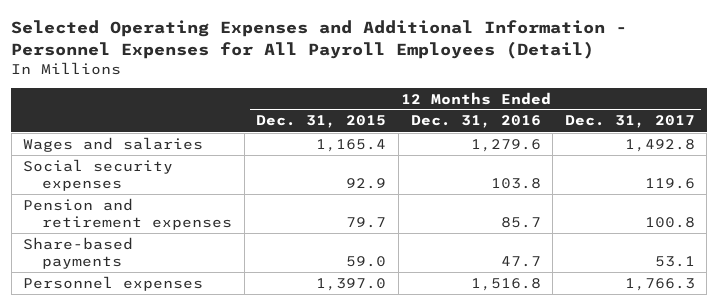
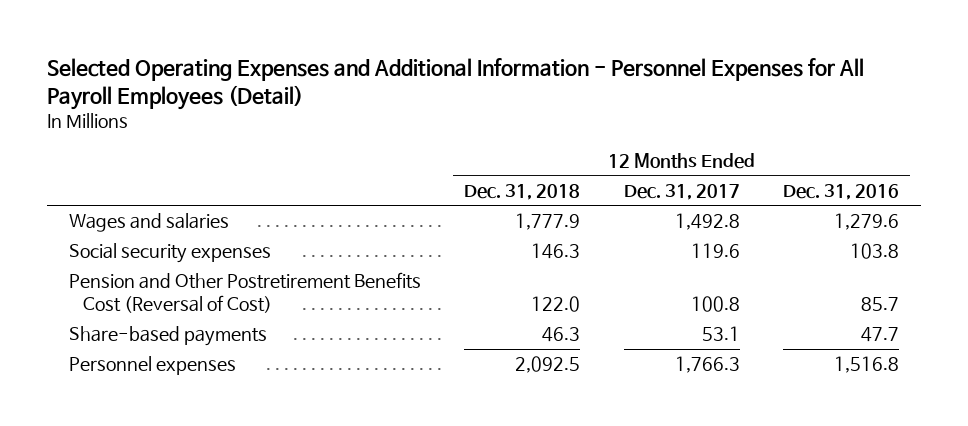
- | 12 Months Ended Dec. 31, 2015 | 12 Months Ended Dec. 31, 2016 | 12 Months Ended Dec. 31, 2017
+ | 12 Months Ended Dec. 31, 2018 | 12 Months Ended Dec. 31, 2017 | 12 Months Ended Dec. 31, 2016
- Pension and retirement expenses | 79.7 | 85.7 | 100.8
+ Pension and Other Postretirement Benefits Cost (Reversal of Cost) | 122.0 | 100.8 | 85.7

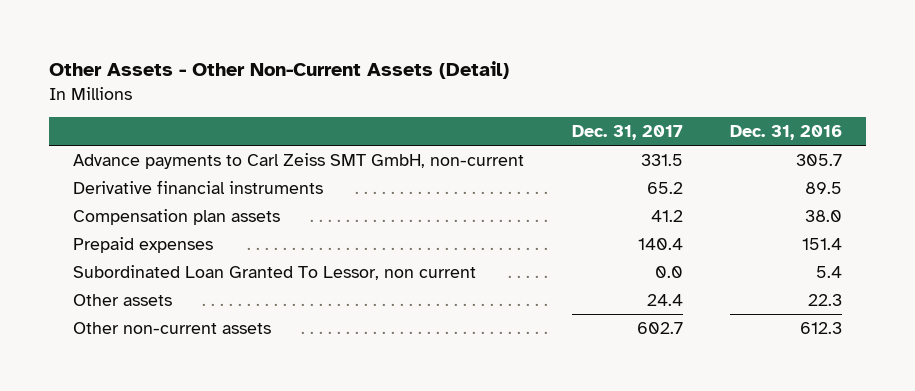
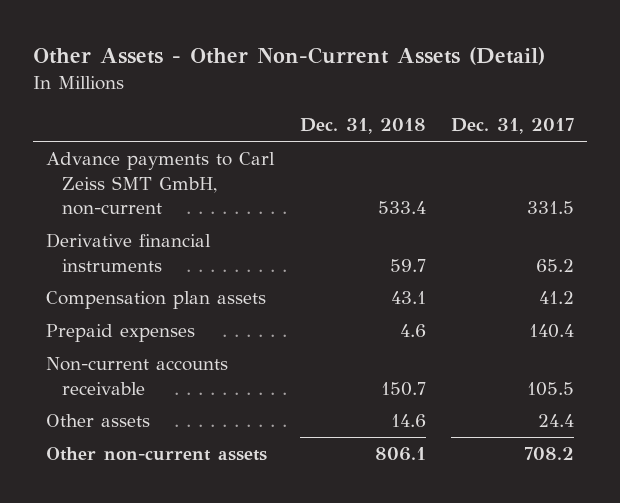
- | Dec. 31, 2017 | Dec. 31, 2016
+ | Dec. 31, 2018 | Dec. 31, 2017
- Subordinated Loan Granted To Lessor, non current | 0.0 | 5.4
+ Non-current accounts receivable | 150.7 | 105.5
- Other non-current assets | 602.7 | 612.3
+ Other non-current assets | 806.1 | 708.2

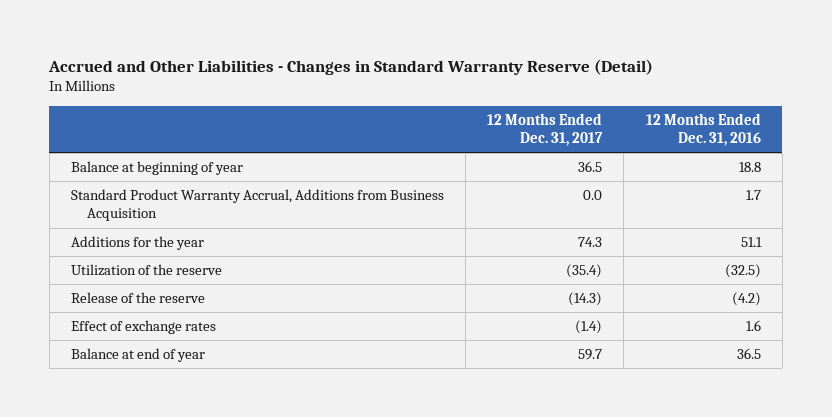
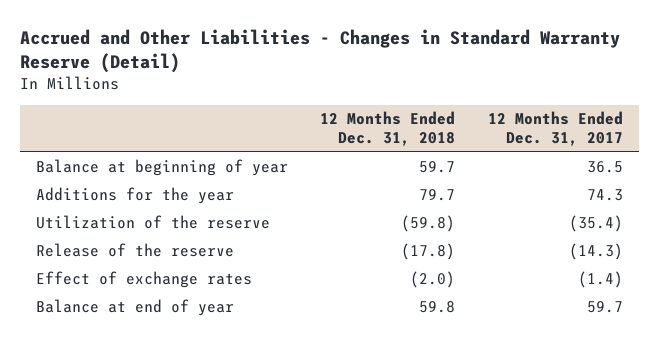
- | 12 Months Ended Dec. 31, 2017 | 12 Months Ended Dec. 31, 2016
+ | 12 Months Ended Dec. 31, 2018 | 12 Months Ended Dec. 31, 2017
- Standard Product Warranty Accrual, Additions from Business Acquisition | 0.0 | 1.7

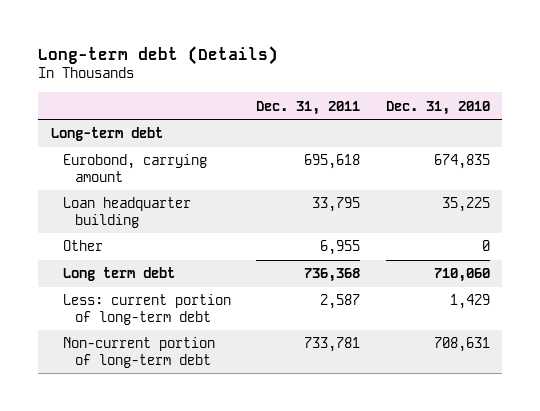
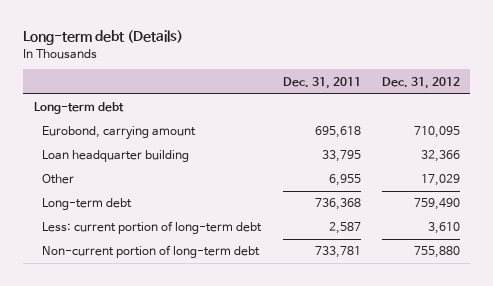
- | Dec. 31, 2011 | Dec. 31, 2010
+ | Dec. 31, 2011 | Dec. 31, 2012
- Long term debt | 736,368 | 710,060
+ Long-term debt | 736,368 | 759,490

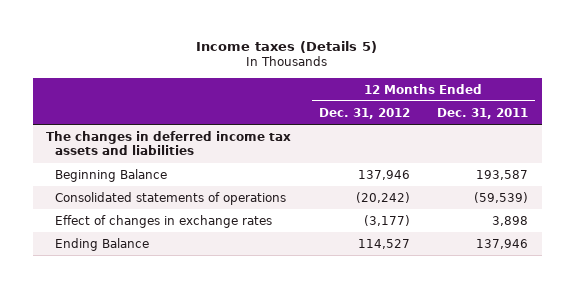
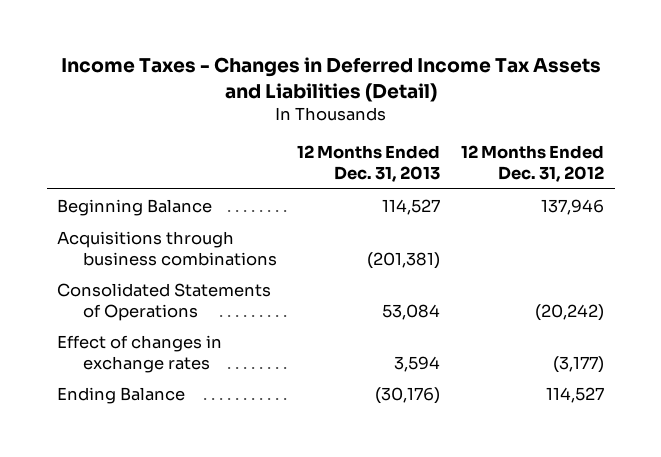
- Income taxes (Details 5)
+ Income Taxes - Changes in Deferred Income Tax Assets and Liabilities (Detail)
- | 12 Months Ended Dec. 31, 2012 | 12 Months Ended Dec. 31, 2011
+ | 12 Months Ended Dec. 31, 2013 | 12 Months Ended Dec. 31, 2012
- The changes in deferred income tax assets and liabilities
- Consolidated statements of operations | (20,242) | (59,539)
+ Acquisitions through business combinations | (201,381) |
+ Consolidated Statements of Operations | 53,084 | (20,242)

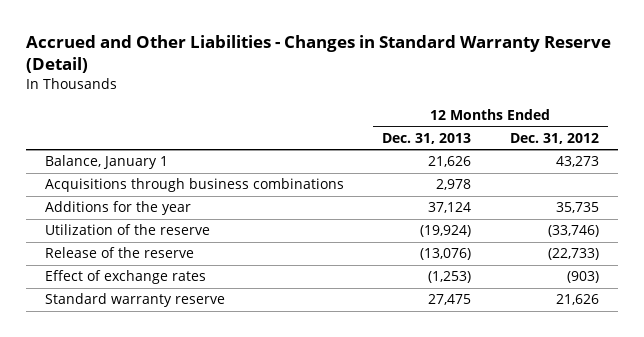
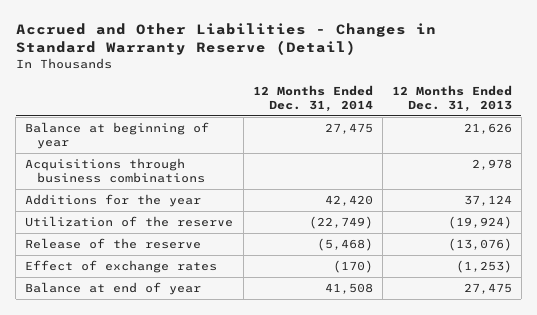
- | 12 Months Ended Dec. 31, 2013 | 12 Months Ended Dec. 31, 2012
+ | 12 Months Ended Dec. 31, 2014 | 12 Months Ended Dec. 31, 2013
- Balance, January 1 | 21,626 | 43,273
+ Balance at beginning of year | 27,475 | 21,626
- Standard warranty reserve | 27,475 | 21,626
+ Balance at end of year | 41,508 | 27,475

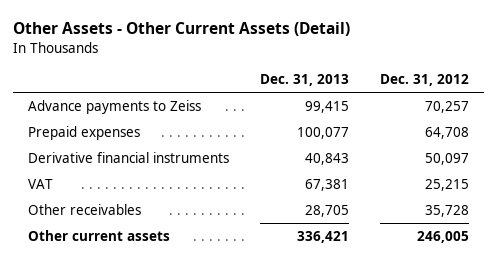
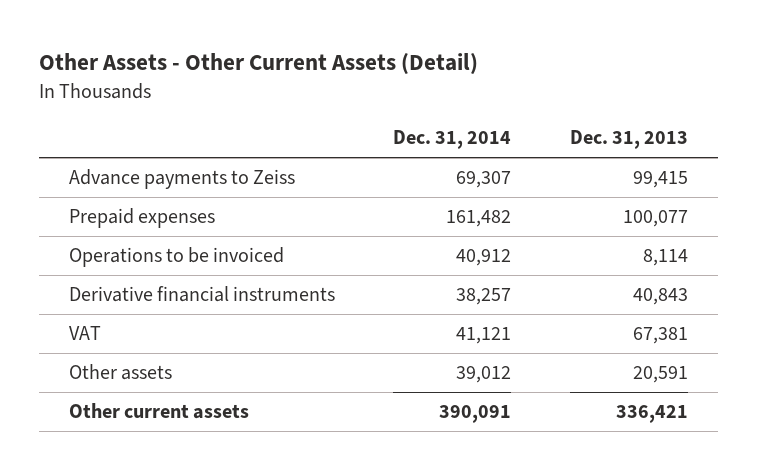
- | Dec. 31, 2013 | Dec. 31, 2012
+ | Dec. 31, 2014 | Dec. 31, 2013
+ Operations to be invoiced | 40,912 | 8,114
- Other receivables | 28,705 | 35,728
+ Other assets | 39,012 | 20,591

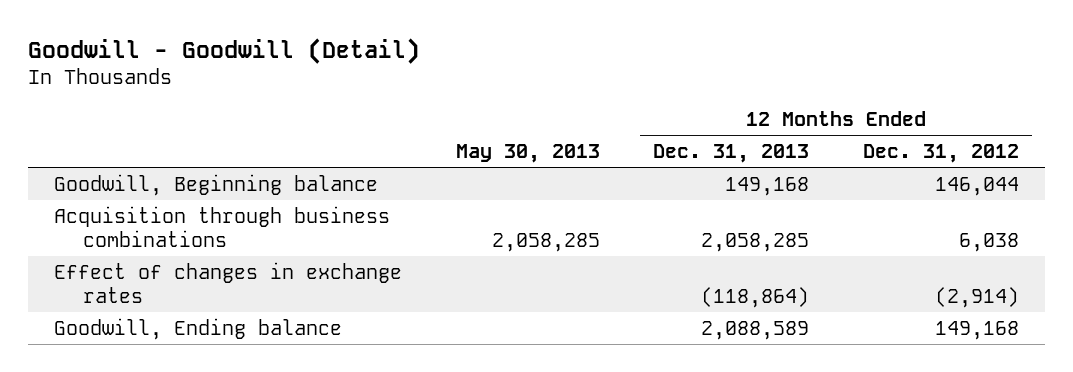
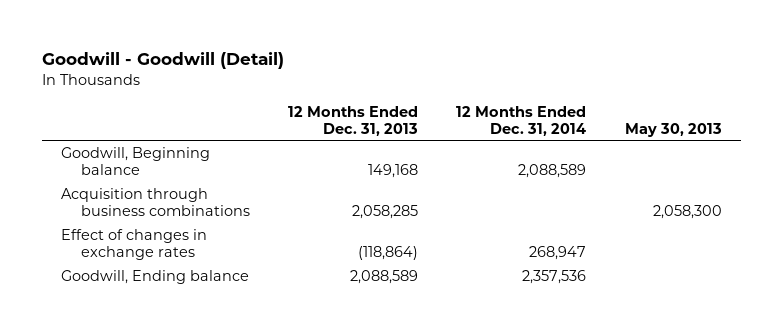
- | May 30, 2013 | 12 Months Ended Dec. 31, 2013 | 12 Months Ended Dec. 31, 2012
+ | 12 Months Ended Dec. 31, 2013 | 12 Months Ended Dec. 31, 2014 | May 30, 2013
- Acquisition through business combinations | 2,058,285 | 2,058,285 | 6,038
+ Acquisition through business combinations | 2,058,285 | | 2,058,300

